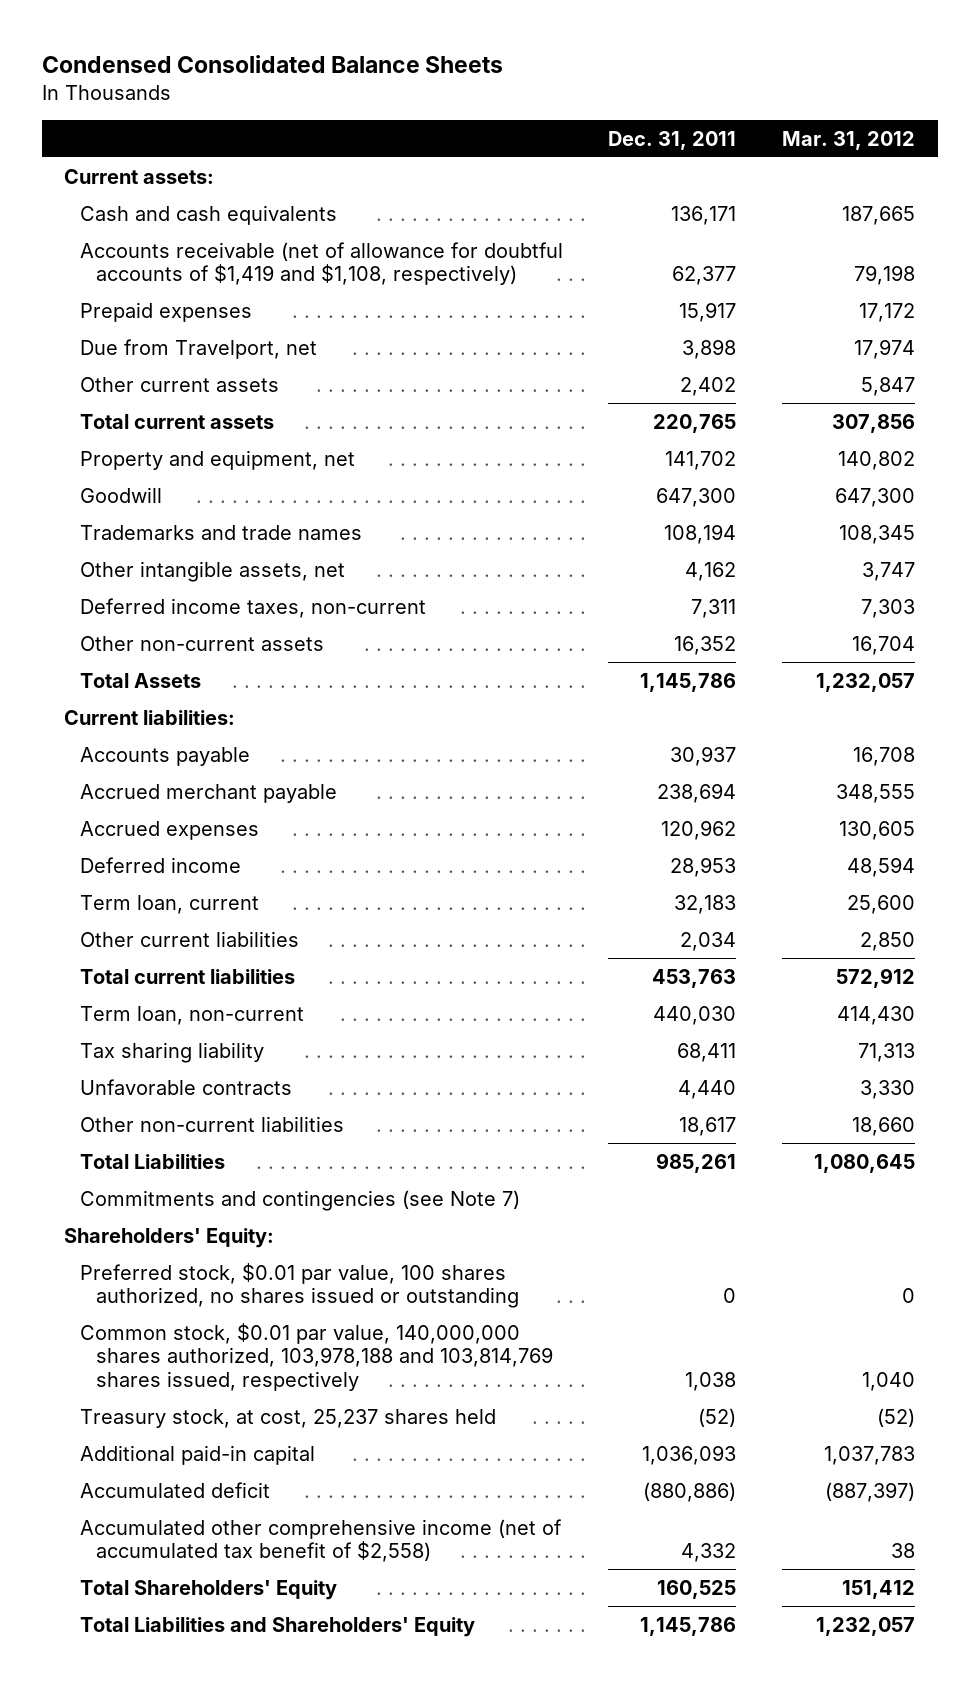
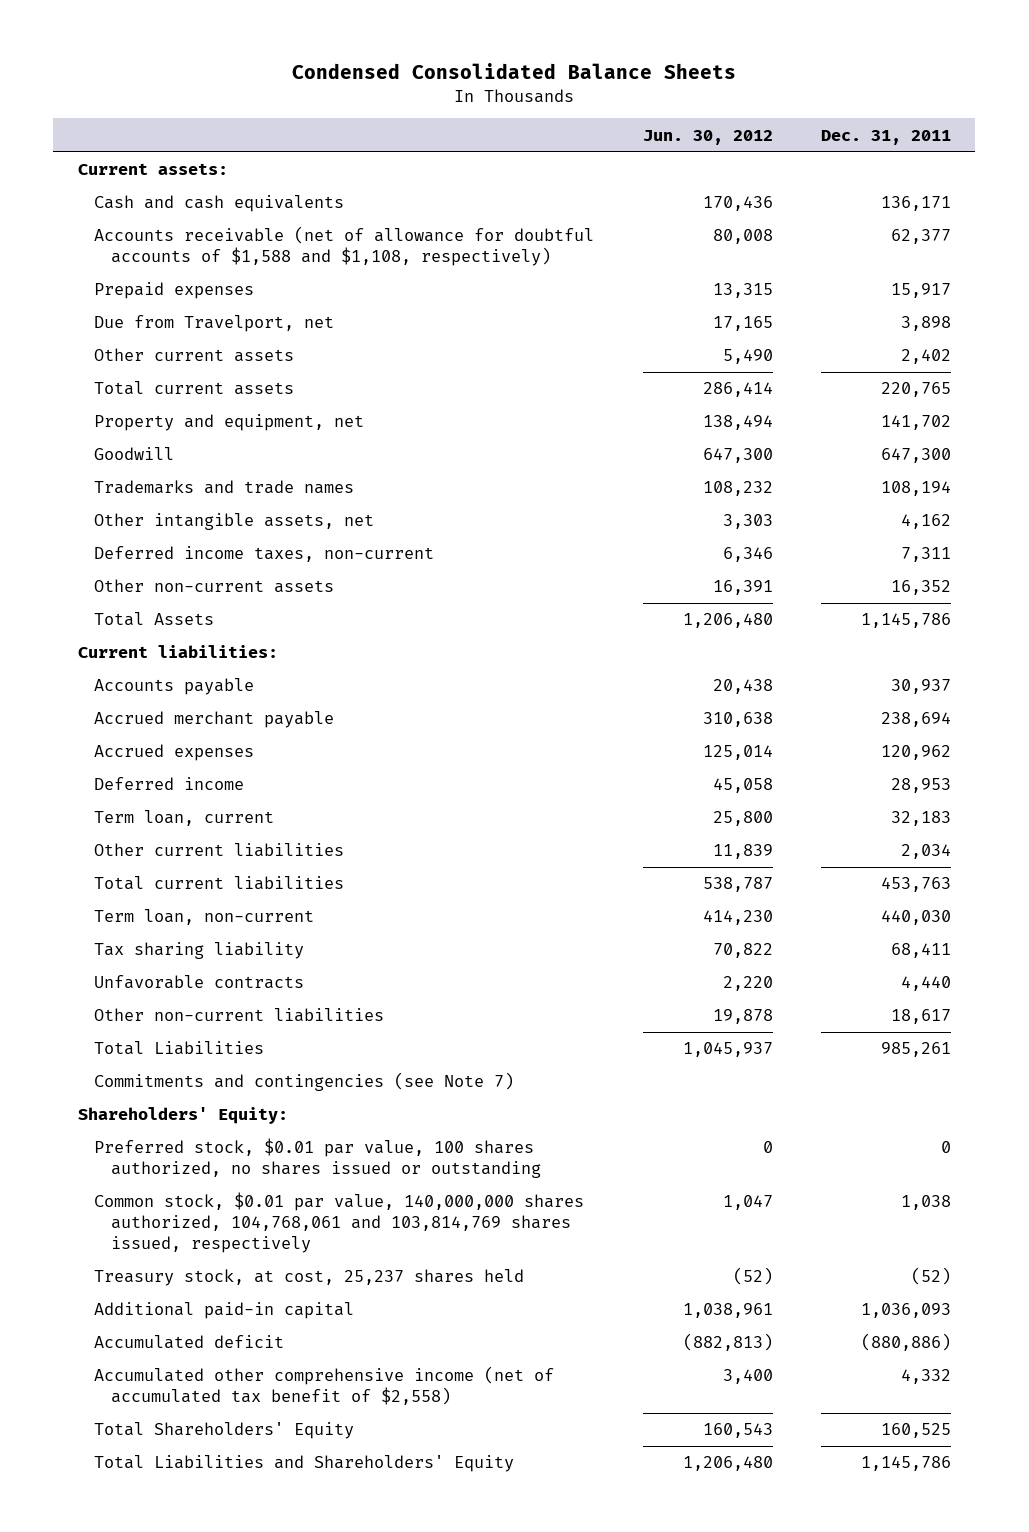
- | Dec. 31, 2011 | Mar. 31, 2012
+ | Jun. 30, 2012 | Dec. 31, 2011
- Accounts receivable (net of allowance for doubtful accounts of $1,419 and $1,108, respectively) | 62,377 | 79,198
+ Accounts receivable (net of allowance for doubtful accounts of $1,588 and $1,108, respectively) | 80,008 | 62,377
- Common stock, $0.01 par value, 140,000,000 shares authorized, 103,978,188 and 103,814,769 shares issued, respectively | 1,038 | 1,040
+ Common stock, $0.01 par value, 140,000,000 shares authorized, 104,768,061 and 103,814,769 shares issued, respectively | 1,047 | 1,038

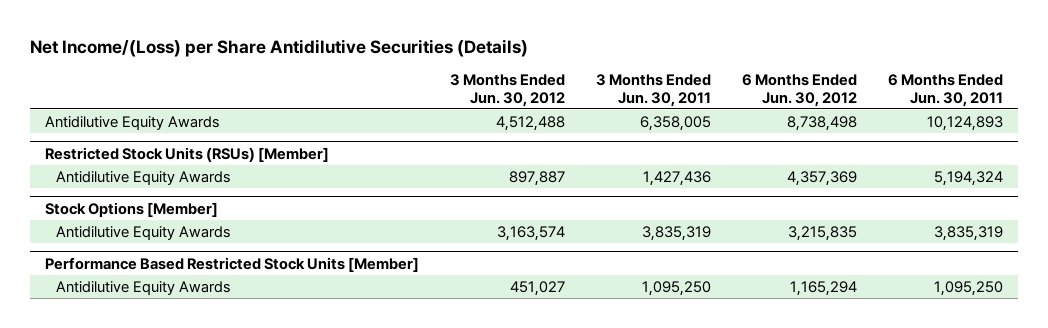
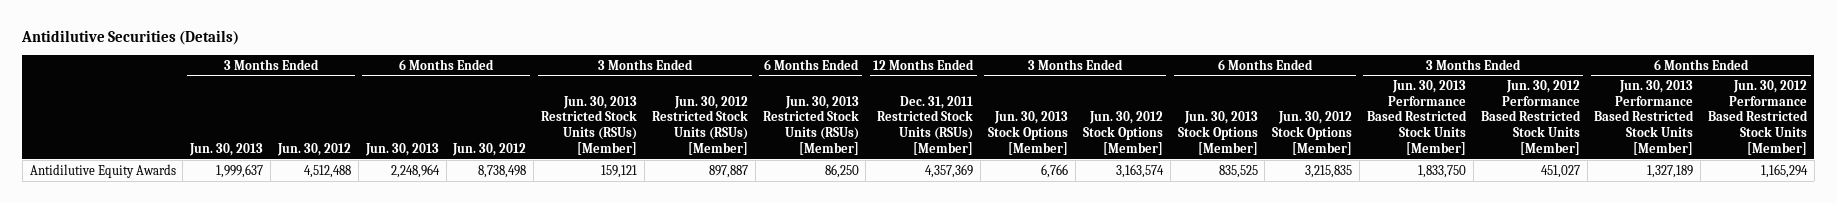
- Net Income/(Loss) per Share Antidilutive Securities (Details)
+ Antidilutive Securities (Details)
- | 3 Months Ended Jun. 30, 2012 | 3 Months Ended Jun. 30, 2011 | 6 Months Ended Jun. 30, 2012 | 6 Months Ended Jun. 30, 2011
+ | 3 Months Ended Jun. 30, 2013 | 3 Months Ended Jun. 30, 2012 | 6 Months Ended Jun. 30, 2013 | 6 Months Ended Jun. 30, 2012 | 3 Months Ended Jun. 30, 2013 Restricted Stock Units (RSUs) [Member] | 3 Months Ended Jun. 30, 2012 Restricted Stock Units (RSUs) [Member] | 6 Months Ended Jun. 30, 2013 Restricted Stock Units (RSUs) [Member] | 12 Months Ended Dec. 31, 2011 Restricted Stock Units (RSUs) [Member] | 3 Months Ended Jun. 30, 2013 Stock Options [Member] | 3 Months Ended Jun. 30, 2012 Stock Options [Member] | 6 Months Ended Jun. 30, 2013 Stock Options [Member] | 6 Months Ended Jun. 30, 2012 Stock Options [Member] | 3 Months Ended Jun. 30, 2013 Performance Based Restricted Stock Units [Member] | 3 Months Ended Jun. 30, 2012 Performance Based Restricted Stock Units [Member] | 6 Months Ended Jun. 30, 2013 Performance Based Restricted Stock Units [Member] | 6 Months Ended Jun. 30, 2012 Performance Based Restricted Stock Units [Member]
- Restricted Stock Units (RSUs) [Member]
- Antidilutive Equity Awards | 897,887 | 1,427,436 | 4,357,369 | 5,194,324
- Stock Options [Member]
- Antidilutive Equity Awards | 3,163,574 | 3,835,319 | 3,215,835 | 3,835,319
- Performance Based Restricted Stock Units [Member]
- Antidilutive Equity Awards | 451,027 | 1,095,250 | 1,165,294 | 1,095,250

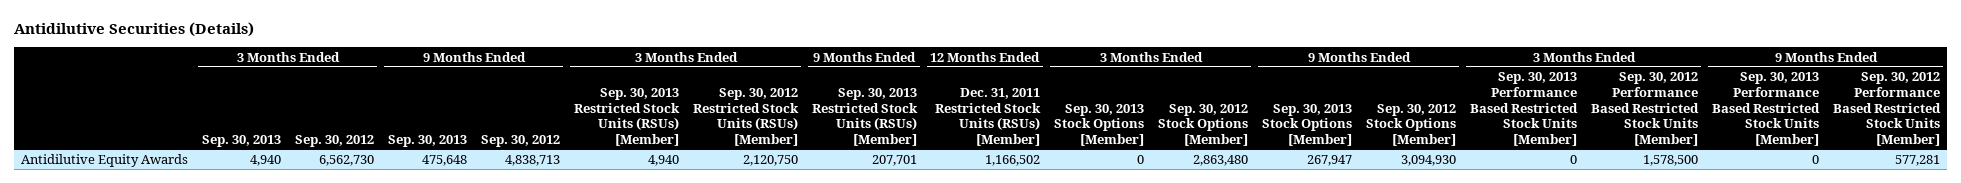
- | 3 Months Ended Jun. 30, 2013 | 3 Months Ended Jun. 30, 2012 | 6 Months Ended Jun. 30, 2013 | 6 Months Ended Jun. 30, 2012 | 3 Months Ended Jun. 30, 2013 Restricted Stock Units (RSUs) [Member] | 3 Months Ended Jun. 30, 2012 Restricted Stock Units (RSUs) [Member] | 6 Months Ended Jun. 30, 2013 Restricted Stock Units (RSUs) [Member] | 12 Months Ended Dec. 31, 2011 Restricted Stock Units (RSUs) [Member] | 3 Months Ended Jun. 30, 2013 Stock Options [Member] | 3 Months Ended Jun. 30, 2012 Stock Options [Member] | 6 Months Ended Jun. 30, 2013 Stock Options [Member] | 6 Months Ended Jun. 30, 2012 Stock Options [Member] | 3 Months Ended Jun. 30, 2013 Performance Based Restricted Stock Units [Member] | 3 Months Ended Jun. 30, 2012 Performance Based Restricted Stock Units [Member] | 6 Months Ended Jun. 30, 2013 Performance Based Restricted Stock Units [Member] | 6 Months Ended Jun. 30, 2012 Performance Based Restricted Stock Units [Member]
+ | 3 Months Ended Sep. 30, 2013 | 3 Months Ended Sep. 30, 2012 | 9 Months Ended Sep. 30, 2013 | 9 Months Ended Sep. 30, 2012 | 3 Months Ended Sep. 30, 2013 Restricted Stock Units (RSUs) [Member] | 3 Months Ended Sep. 30, 2012 Restricted Stock Units (RSUs) [Member] | 9 Months Ended Sep. 30, 2013 Restricted Stock Units (RSUs) [Member] | 12 Months Ended Dec. 31, 2011 Restricted Stock Units (RSUs) [Member] | 3 Months Ended Sep. 30, 2013 Stock Options [Member] | 3 Months Ended Sep. 30, 2012 Stock Options [Member] | 9 Months Ended Sep. 30, 2013 Stock Options [Member] | 9 Months Ended Sep. 30, 2012 Stock Options [Member] | 3 Months Ended Sep. 30, 2013 Performance Based Restricted Stock Units [Member] | 3 Months Ended Sep. 30, 2012 Performance Based Restricted Stock Units [Member] | 9 Months Ended Sep. 30, 2013 Performance Based Restricted Stock Units [Member] | 9 Months Ended Sep. 30, 2012 Performance Based Restricted Stock Units [Member]
- Antidilutive Equity Awards | 1,999,637 | 4,512,488 | 2,248,964 | 8,738,498 | 159,121 | 897,887 | 86,250 | 4,357,369 | 6,766 | 3,163,574 | 835,525 | 3,215,835 | 1,833,750 | 451,027 | 1,327,189 | 1,165,294
+ Antidilutive Equity Awards | 4,940 | 6,562,730 | 475,648 | 4,838,713 | 4,940 | 2,120,750 | 207,701 | 1,166,502 | 0 | 2,863,480 | 267,947 | 3,094,930 | 0 | 1,578,500 | 0 | 577,281

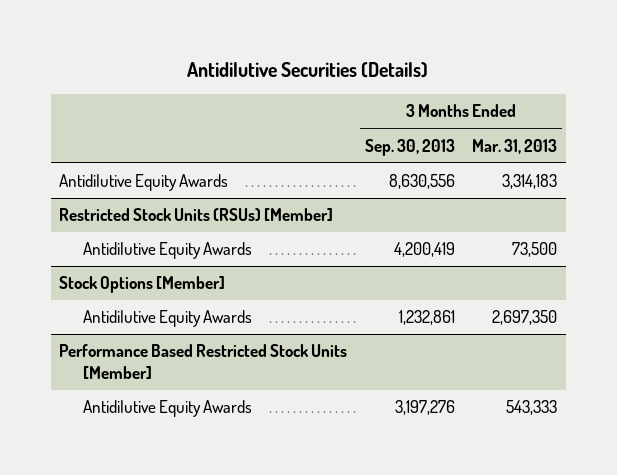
- | 3 Months Ended Sep. 30, 2013 | 3 Months Ended Sep. 30, 2012 | 9 Months Ended Sep. 30, 2013 | 9 Months Ended Sep. 30, 2012 | 3 Months Ended Sep. 30, 2013 Restricted Stock Units (RSUs) [Member] | 3 Months Ended Sep. 30, 2012 Restricted Stock Units (RSUs) [Member] | 9 Months Ended Sep. 30, 2013 Restricted Stock Units (RSUs) [Member] | 12 Months Ended Dec. 31, 2011 Restricted Stock Units (RSUs) [Member] | 3 Months Ended Sep. 30, 2013 Stock Options [Member] | 3 Months Ended Sep. 30, 2012 Stock Options [Member] | 9 Months Ended Sep. 30, 2013 Stock Options [Member] | 9 Months Ended Sep. 30, 2012 Stock Options [Member] | 3 Months Ended Sep. 30, 2013 Performance Based Restricted Stock Units [Member] | 3 Months Ended Sep. 30, 2012 Performance Based Restricted Stock Units [Member] | 9 Months Ended Sep. 30, 2013 Performance Based Restricted Stock Units [Member] | 9 Months Ended Sep. 30, 2012 Performance Based Restricted Stock Units [Member]
+ | 3 Months Ended Sep. 30, 2013 | 3 Months Ended Mar. 31, 2013
- Antidilutive Equity Awards | 4,940 | 6,562,730 | 475,648 | 4,838,713 | 4,940 | 2,120,750 | 207,701 | 1,166,502 | 0 | 2,863,480 | 267,947 | 3,094,930 | 0 | 1,578,500 | 0 | 577,281
+ Antidilutive Equity Awards | 8,630,556 | 3,314,183
+ Restricted Stock Units (RSUs) [Member]
+ Antidilutive Equity Awards | 4,200,419 | 73,500
+ Stock Options [Member]
+ Antidilutive Equity Awards | 1,232,861 | 2,697,350
+ Performance Based Restricted Stock Units [Member]
+ Antidilutive Equity Awards | 3,197,276 | 543,333

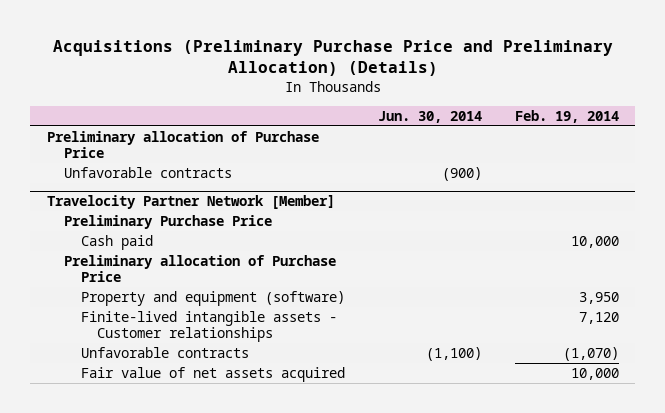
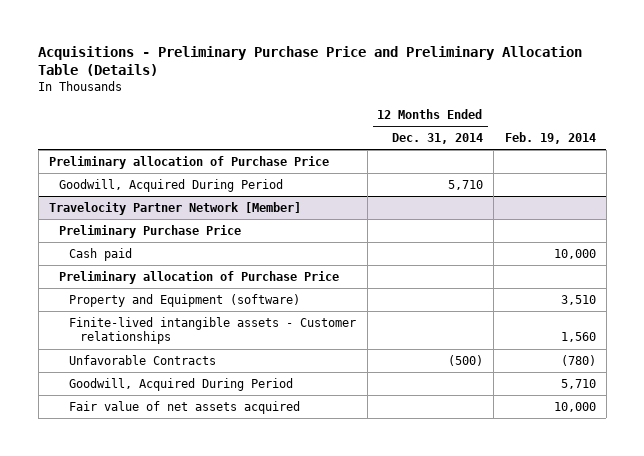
- Acquisitions (Preliminary Purchase Price and Preliminary Allocation) (Details)
+ Acquisitions - Preliminary Purchase Price and Preliminary Allocation Table (Details)
- | Jun. 30, 2014 | Feb. 19, 2014
+ | 12 Months Ended Dec. 31, 2014 | Feb. 19, 2014
- Unfavorable contracts | (900) |
+ Goodwill, Acquired During Period | 5,710 |
@ Travelocity Partner Network [Member]
- Property and equipment (software) | | 3,950
- Finite-lived intangible assets - Customer relationships | | 7,120
- Unfavorable contracts | (1,100) | (1,070)
+ Property and Equipment (software) | | 3,510
+ Finite-lived intangible assets - Customer relationships | | 1,560
+ Unfavorable Contracts | (500) | (780)
+ Goodwill, Acquired During Period | | 5,710

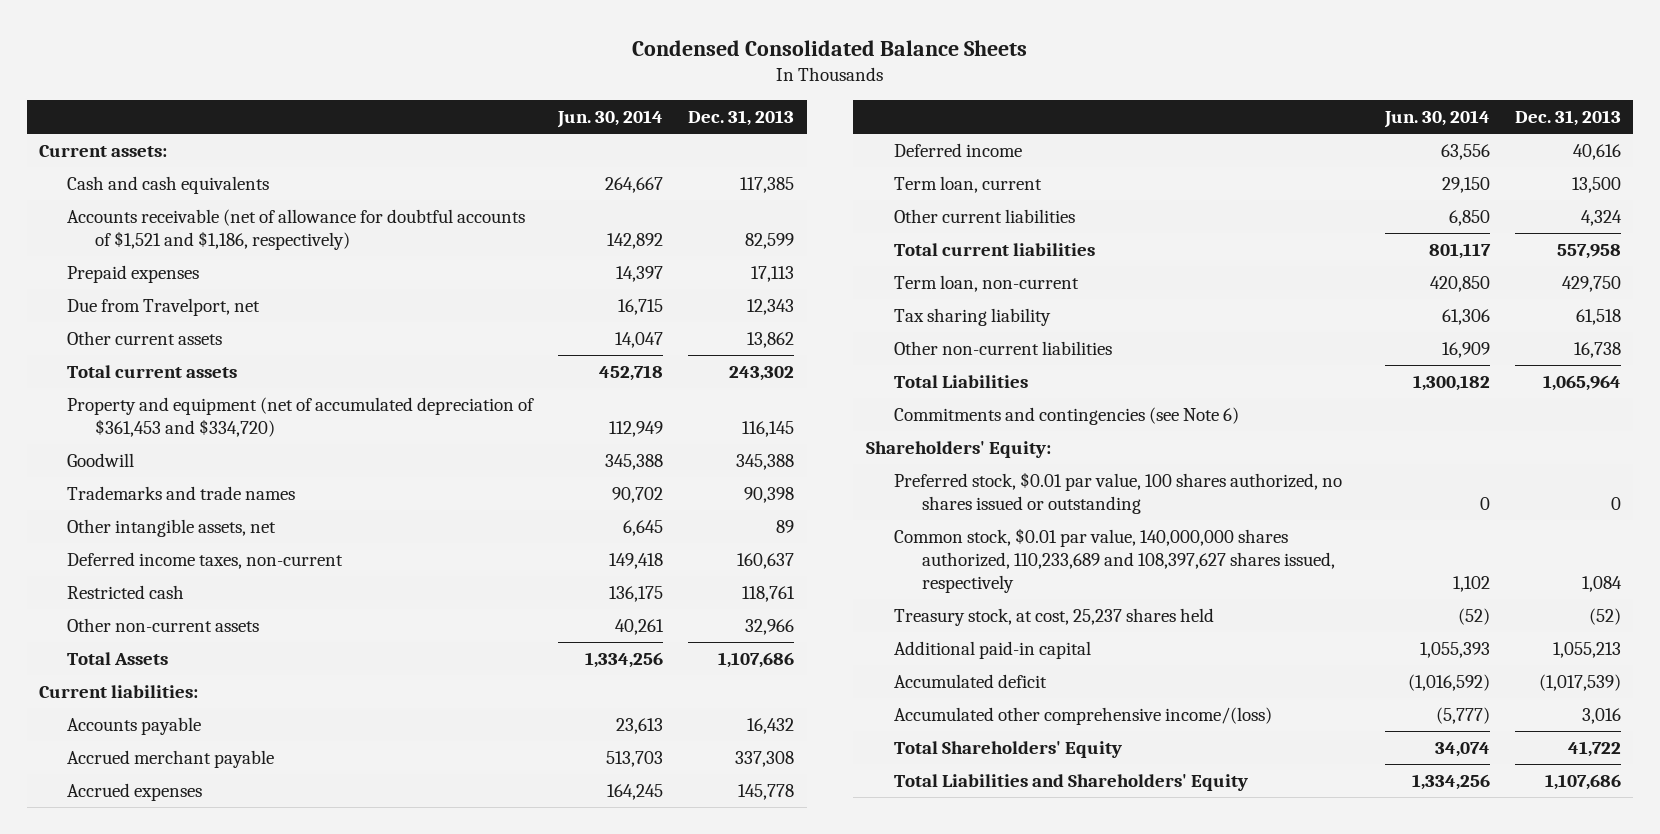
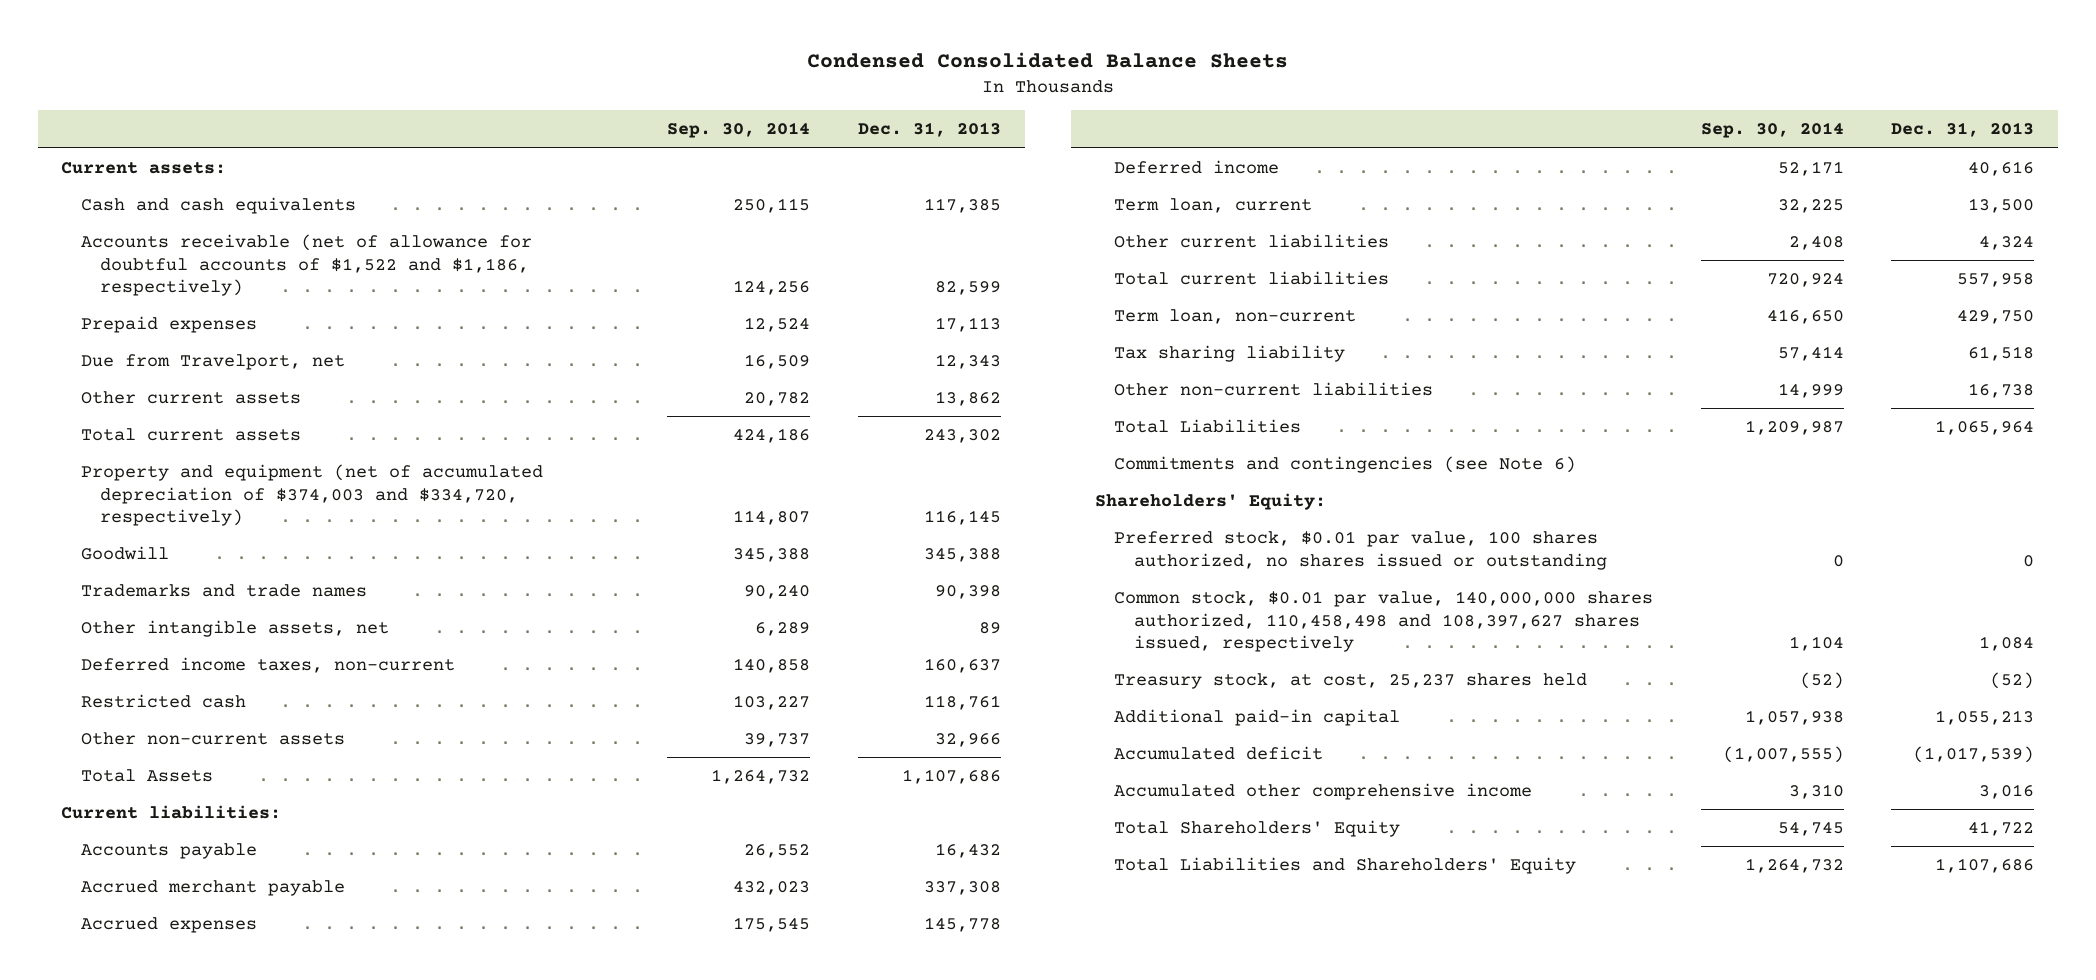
- | Jun. 30, 2014 | Dec. 31, 2013
+ | Sep. 30, 2014 | Dec. 31, 2013
- Accounts receivable (net of allowance for doubtful accounts of $1,521 and $1,186, respectively) | 142,892 | 82,599
+ Accounts receivable (net of allowance for doubtful accounts of $1,522 and $1,186, respectively) | 124,256 | 82,599
- Property and equipment (net of accumulated depreciation of $361,453 and $334,720) | 112,949 | 116,145
+ Property and equipment (net of accumulated depreciation of $374,003 and $334,720, respectively) | 114,807 | 116,145
- Common stock, $0.01 par value, 140,000,000 shares authorized, 110,233,689 and 108,397,627 shares issued, respectively | 1,102 | 1,084
+ Common stock, $0.01 par value, 140,000,000 shares authorized, 110,458,498 and 108,397,627 shares issued, respectively | 1,104 | 1,084
- Accumulated other comprehensive income/(loss) | (5,777) | 3,016
+ Accumulated other comprehensive income | 3,310 | 3,016

